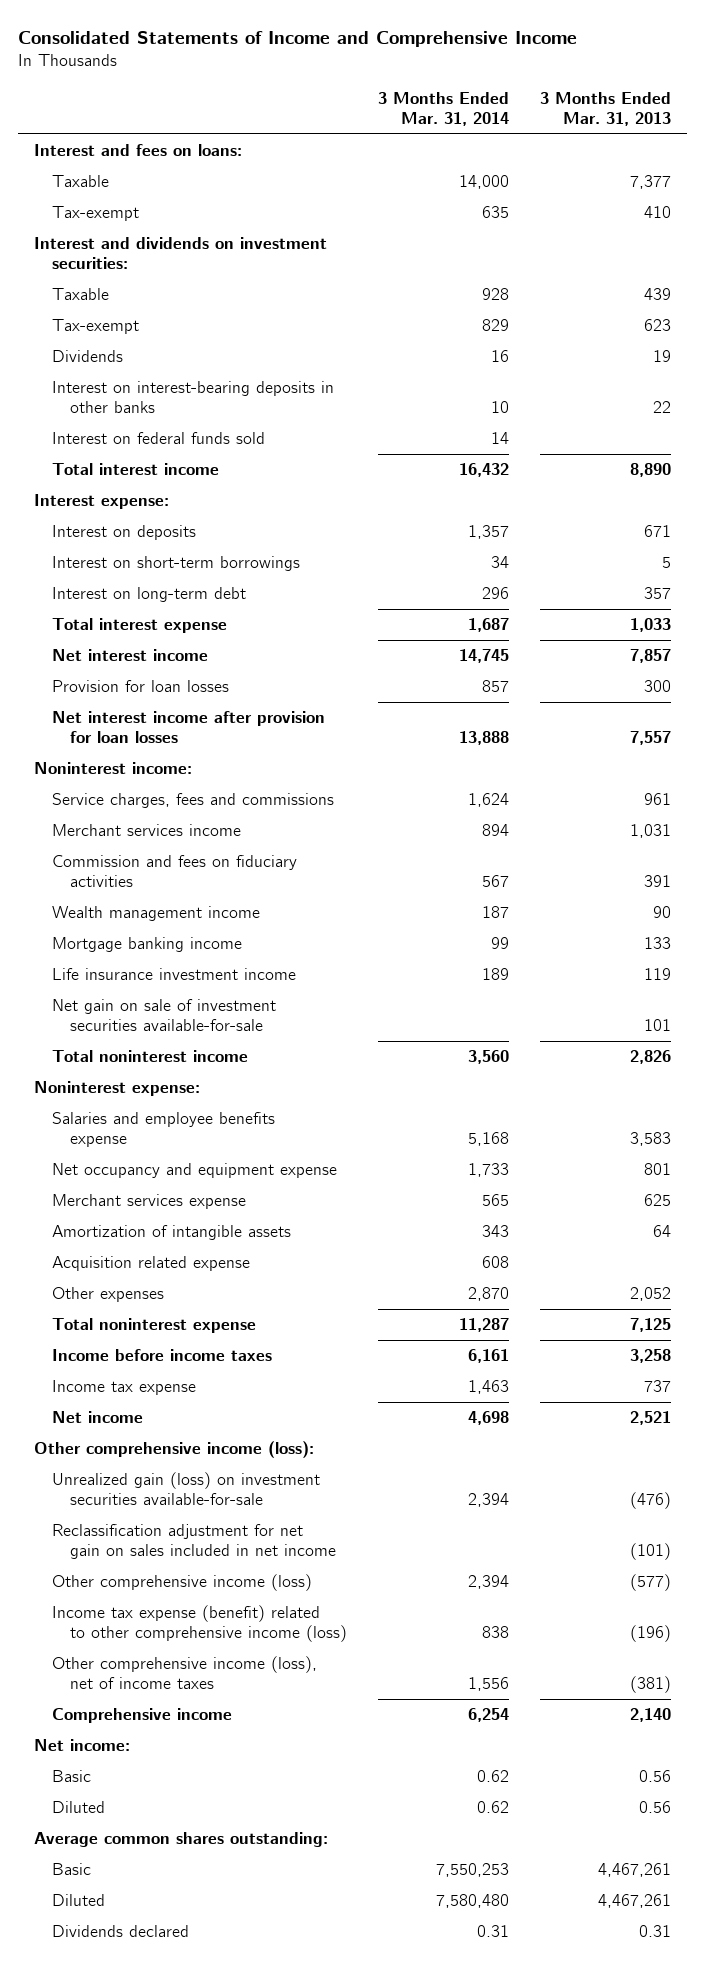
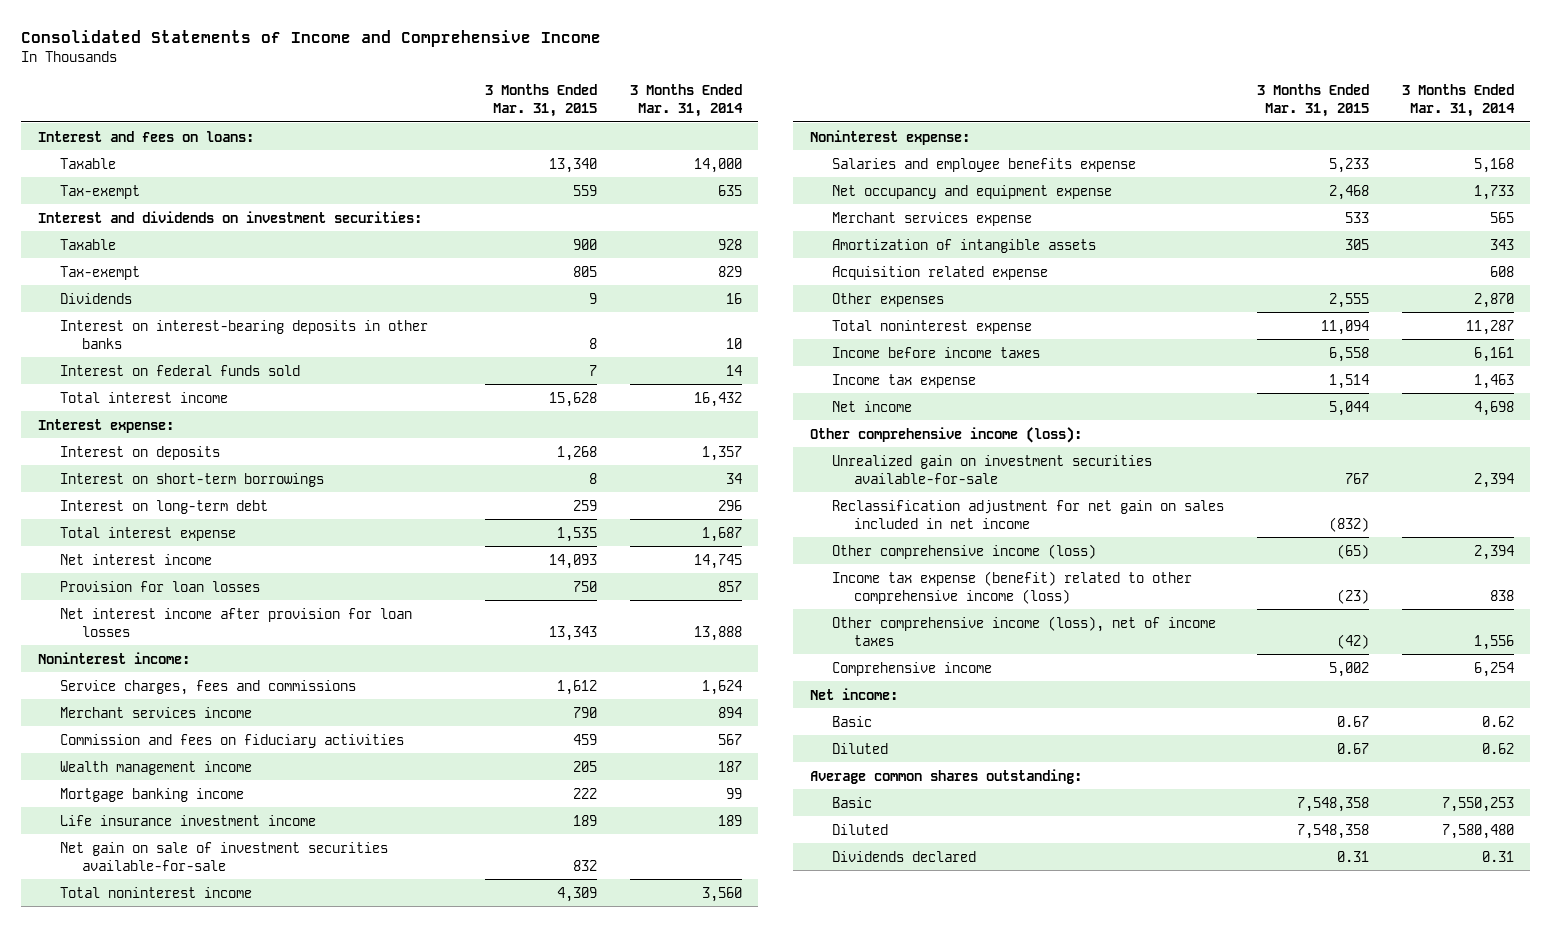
- | 3 Months Ended Mar. 31, 2014 | 3 Months Ended Mar. 31, 2013
+ | 3 Months Ended Mar. 31, 2015 | 3 Months Ended Mar. 31, 2014
- Unrealized gain (loss) on investment securities available-for-sale | 2,394 | (476)
+ Unrealized gain on investment securities available-for-sale | 767 | 2,394

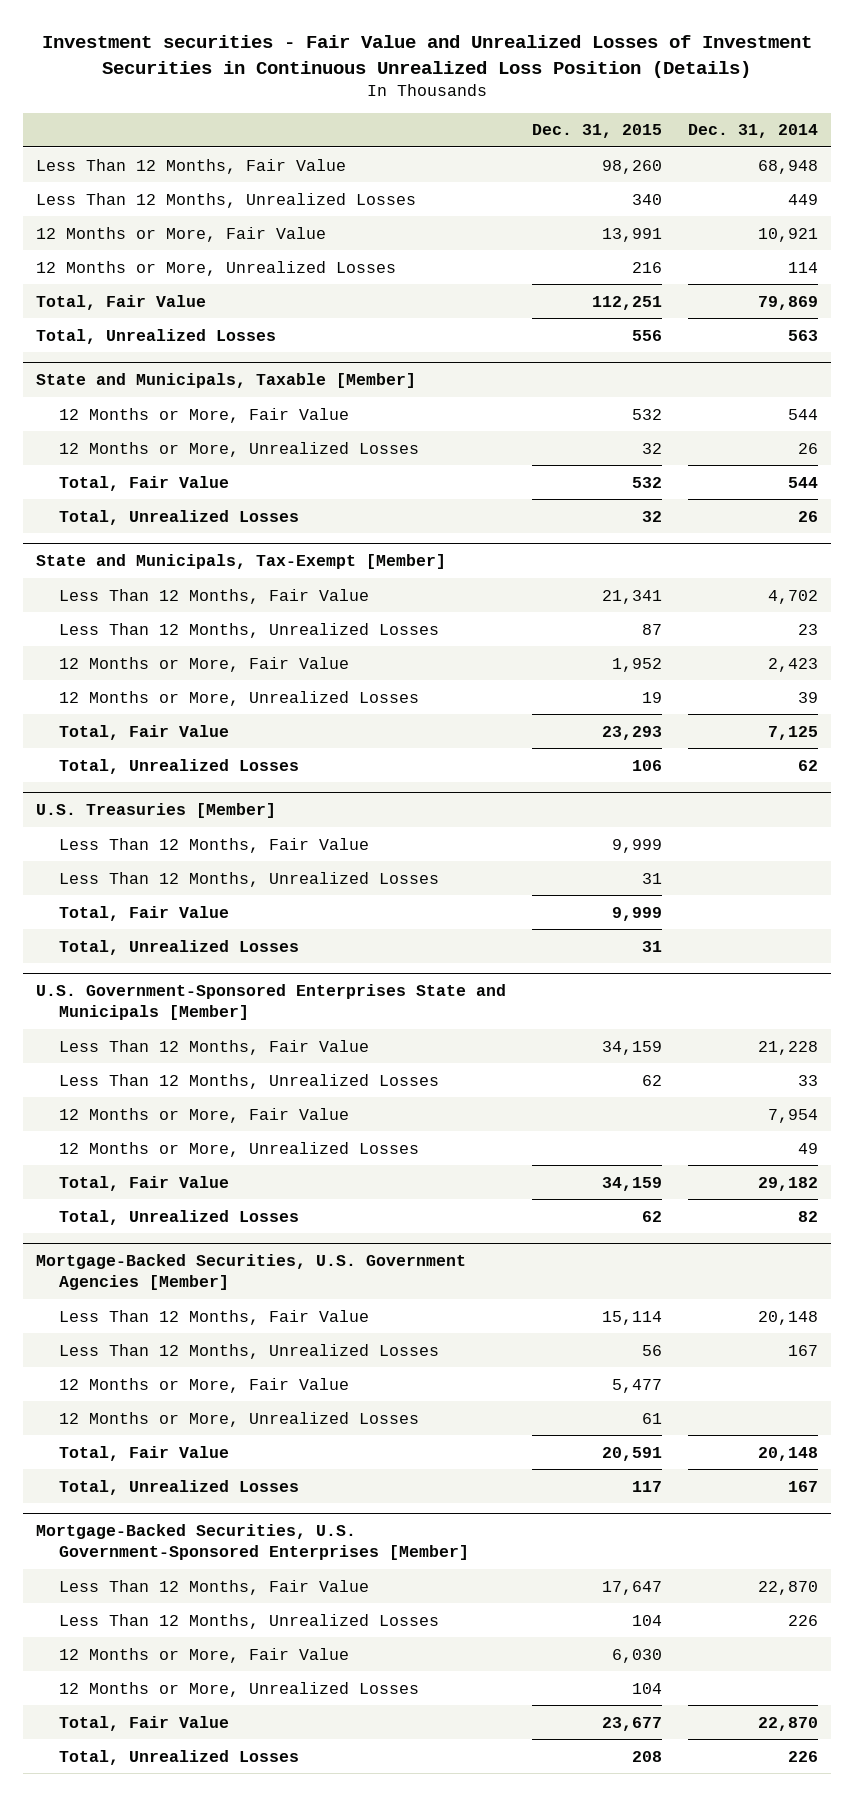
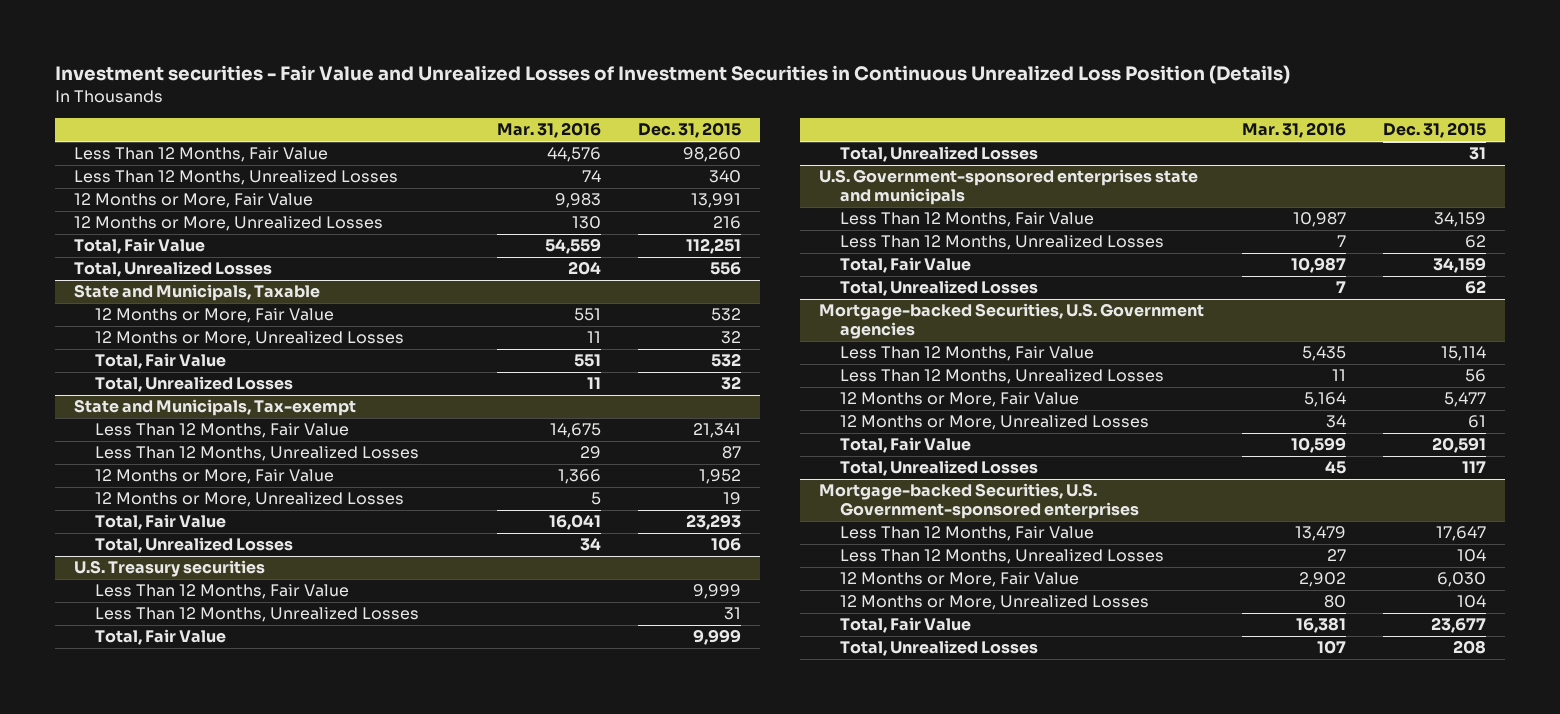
- | Dec. 31, 2015 | Dec. 31, 2014
+ | Mar. 31, 2016 | Dec. 31, 2015
- State and Municipals, Taxable [Member]
+ State and Municipals, Taxable
- State and Municipals, Tax-Exempt [Member]
+ State and Municipals, Tax-exempt
- U.S. Treasuries [Member]
+ U.S. Treasury securities
- U.S. Government-Sponsored Enterprises State and Municipals [Member]
+ U.S. Government-sponsored enterprises state and municipals
- 12 Months or More, Fair Value | | 7,954
- 12 Months or More, Unrealized Losses | | 49
- Mortgage-Backed Securities, U.S. Government Agencies [Member]
+ Mortgage-backed Securities, U.S. Government agencies
- Mortgage-Backed Securities, U.S. Government-Sponsored Enterprises [Member]
+ Mortgage-backed Securities, U.S. Government-sponsored enterprises

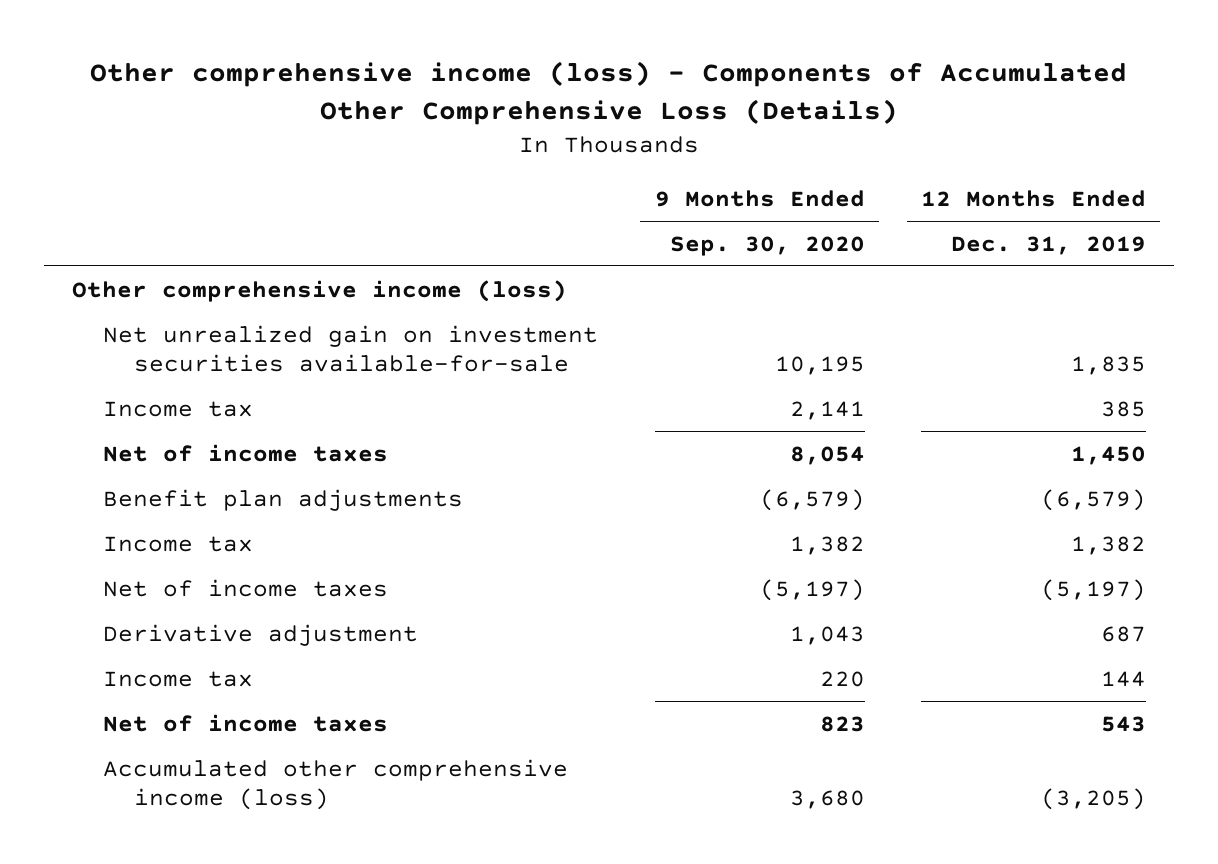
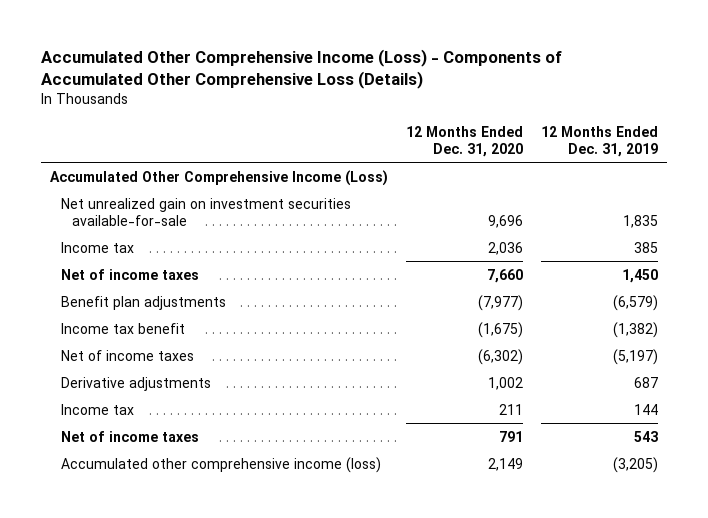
- Other comprehensive income (loss) - Components of Accumulated Other Comprehensive Loss (Details)
+ Accumulated Other Comprehensive Income (Loss) - Components of Accumulated Other Comprehensive Loss (Details)
- | 9 Months Ended Sep. 30, 2020 | 12 Months Ended Dec. 31, 2019
+ | 12 Months Ended Dec. 31, 2020 | 12 Months Ended Dec. 31, 2019
- Other comprehensive income (loss)
+ Accumulated Other Comprehensive Income (Loss)
- Income tax | 1,382 | 1,382
+ Income tax benefit | (1,675) | (1,382)
- Derivative adjustment | 1,043 | 687
+ Derivative adjustments | 1,002 | 687

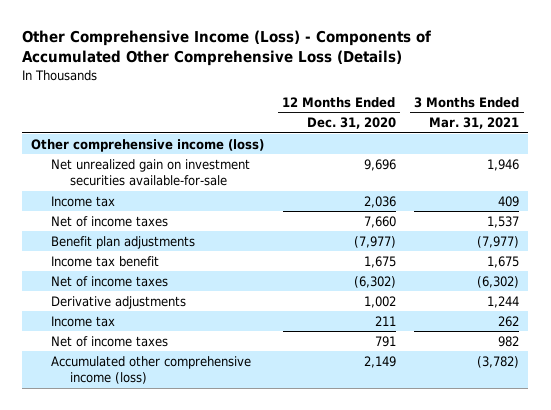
- Accumulated Other Comprehensive Income (Loss) - Components of Accumulated Other Comprehensive Loss (Details)
+ Other Comprehensive Income (Loss) - Components of Accumulated Other Comprehensive Loss (Details)
- | 12 Months Ended Dec. 31, 2020 | 12 Months Ended Dec. 31, 2019
+ | 12 Months Ended Dec. 31, 2020 | 3 Months Ended Mar. 31, 2021
- Accumulated Other Comprehensive Income (Loss)
+ Other comprehensive income (loss)
- Income tax benefit | (1,675) | (1,382)
+ Income tax benefit | 1,675 | 1,675

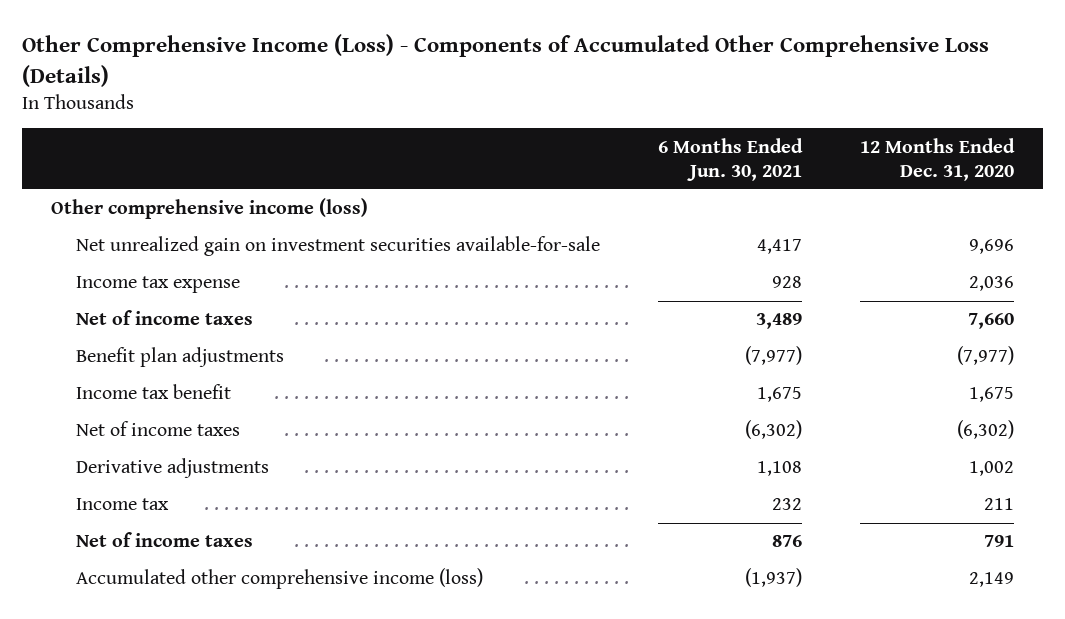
- | 12 Months Ended Dec. 31, 2020 | 3 Months Ended Mar. 31, 2021
+ | 6 Months Ended Jun. 30, 2021 | 12 Months Ended Dec. 31, 2020
- Income tax | 2,036 | 409
+ Income tax expense | 928 | 2,036

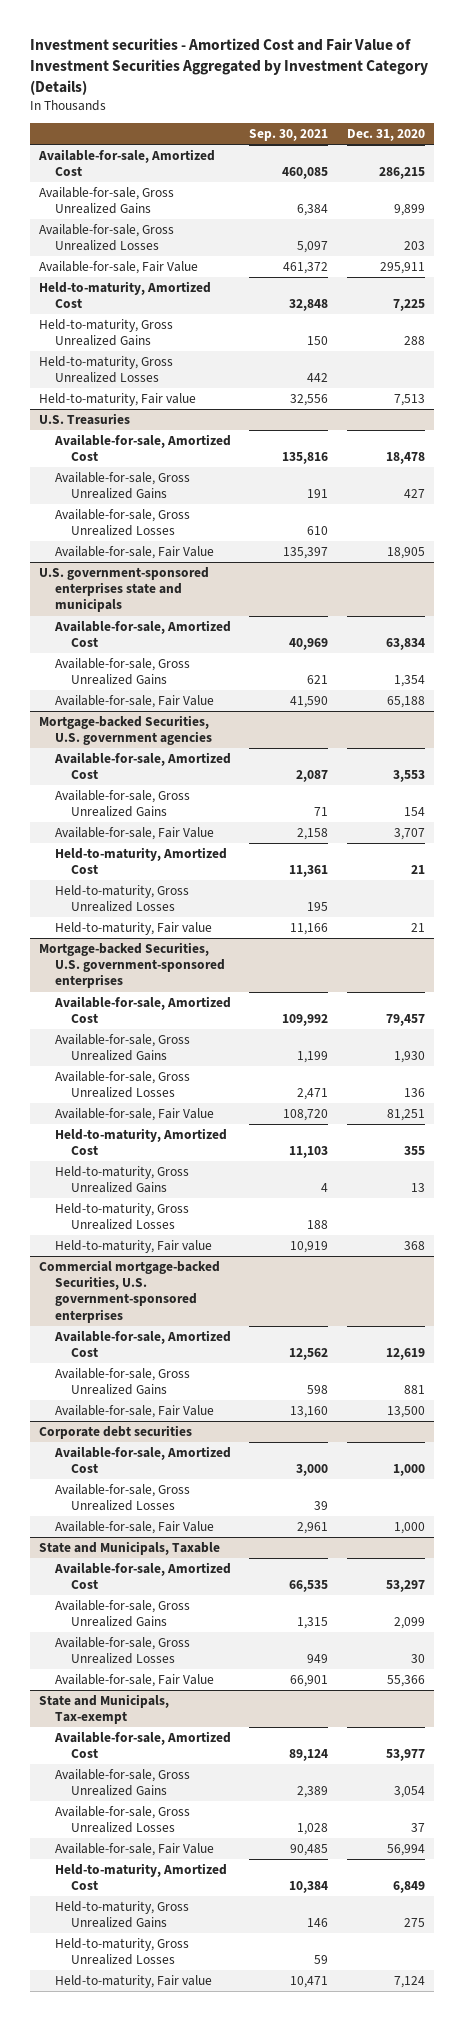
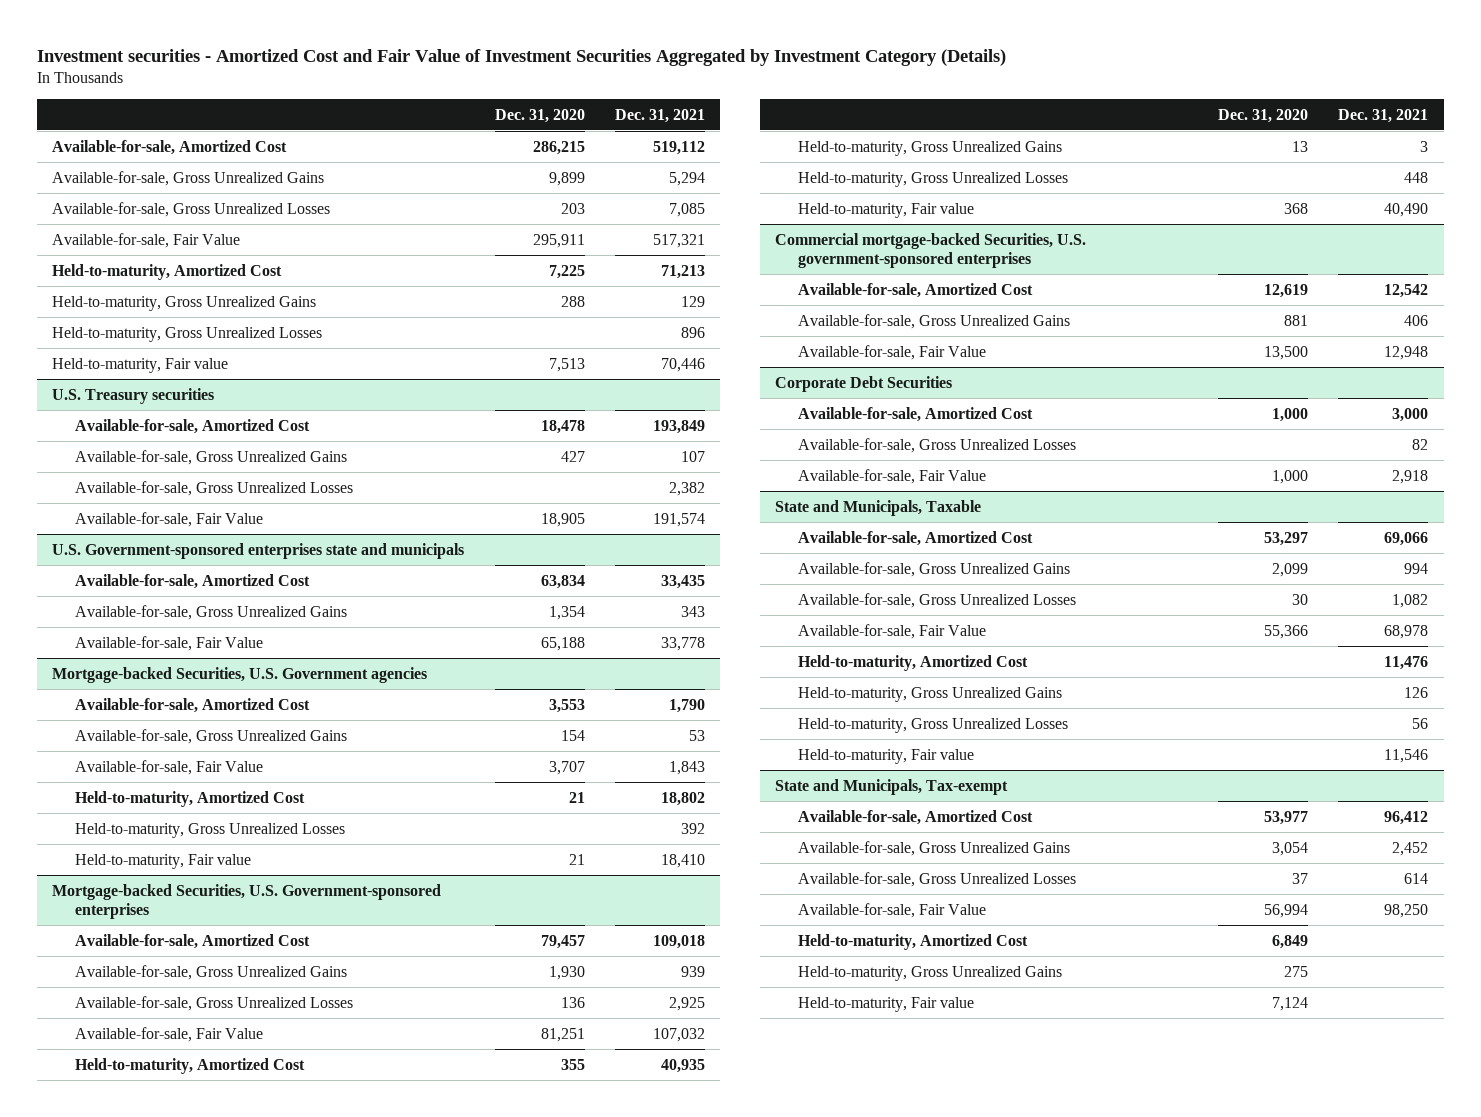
- | Sep. 30, 2021 | Dec. 31, 2020
+ | Dec. 31, 2020 | Dec. 31, 2021
- U.S. Treasuries
+ U.S. Treasury securities
- U.S. government-sponsored enterprises state and municipals
+ U.S. Government-sponsored enterprises state and municipals
- Mortgage-backed Securities, U.S. government agencies
+ Mortgage-backed Securities, U.S. Government agencies
- Mortgage-backed Securities, U.S. government-sponsored enterprises
+ Mortgage-backed Securities, U.S. Government-sponsored enterprises
- Corporate debt securities
+ Corporate Debt Securities
@ State and Municipals, Taxable
+ Held-to-maturity, Amortized Cost | | 11,476
+ Held-to-maturity, Gross Unrealized Gains | | 126
+ Held-to-maturity, Gross Unrealized Losses | | 56
+ Held-to-maturity, Fair value | | 11,546
@ State and Municipals, Tax-exempt
- Held-to-maturity, Gross Unrealized Losses | 59 |

